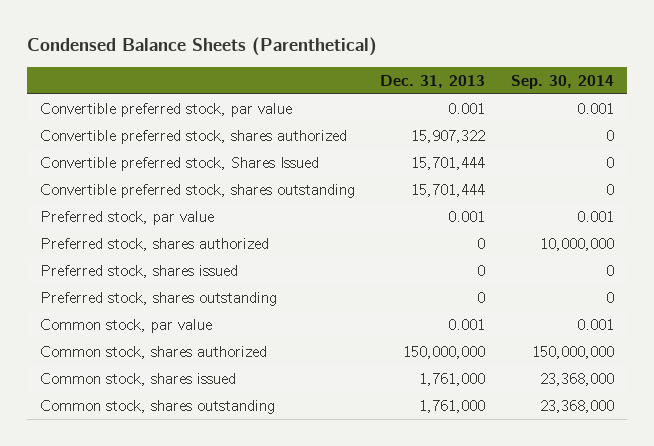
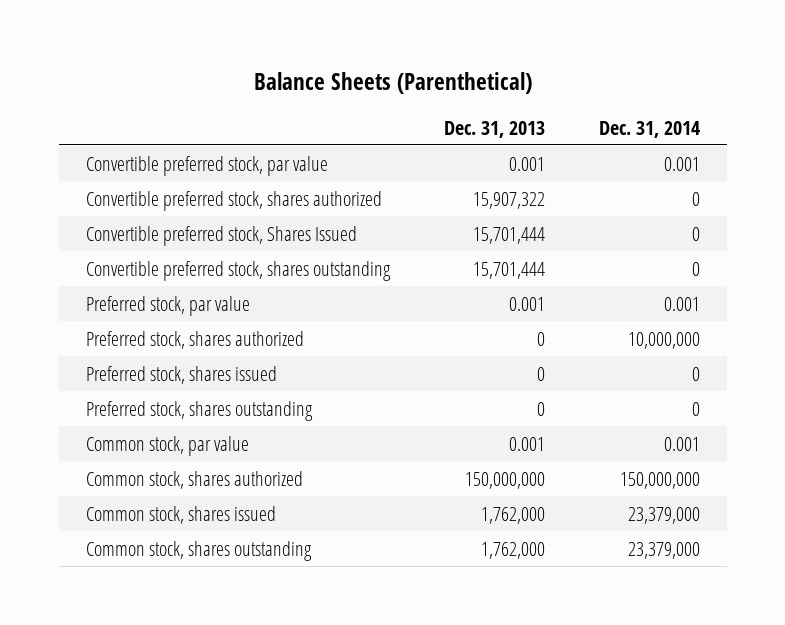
- Condensed Balance Sheets (Parenthetical)
+ Balance Sheets (Parenthetical)
- | Dec. 31, 2013 | Sep. 30, 2014
+ | Dec. 31, 2013 | Dec. 31, 2014
- Common stock, shares issued | 1,761,000 | 23,368,000
- Common stock, shares outstanding | 1,761,000 | 23,368,000
+ Common stock, shares issued | 1,762,000 | 23,379,000
+ Common stock, shares outstanding | 1,762,000 | 23,379,000

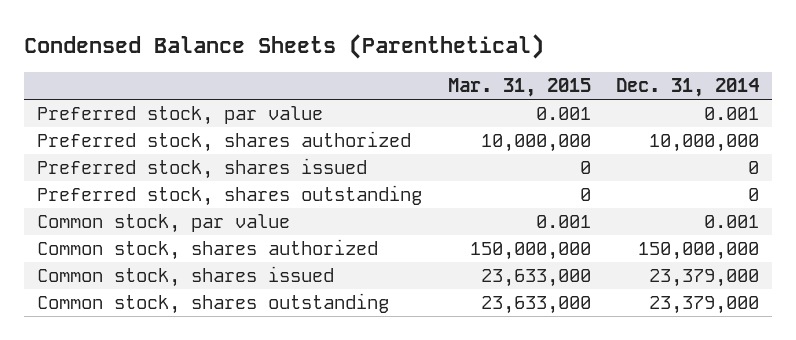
- Balance Sheets (Parenthetical)
+ Condensed Balance Sheets (Parenthetical)
- | Dec. 31, 2013 | Dec. 31, 2014
+ | Mar. 31, 2015 | Dec. 31, 2014
- Convertible preferred stock, par value | 0.001 | 0.001
- Convertible preferred stock, shares authorized | 15,907,322 | 0
- Convertible preferred stock, Shares Issued | 15,701,444 | 0
- Convertible preferred stock, shares outstanding | 15,701,444 | 0

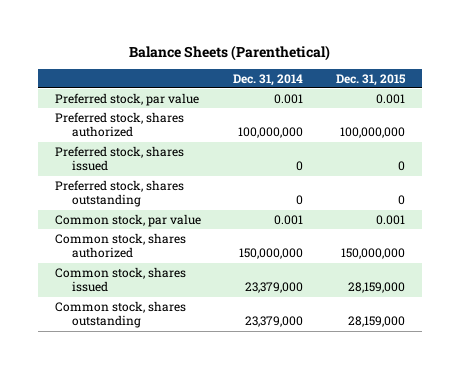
- Condensed Balance Sheets (Parenthetical)
+ Balance Sheets (Parenthetical)
- | Mar. 31, 2015 | Dec. 31, 2014
+ | Dec. 31, 2014 | Dec. 31, 2015
- Preferred stock, shares authorized | 10,000,000 | 10,000,000
+ Preferred stock, shares authorized | 100,000,000 | 100,000,000

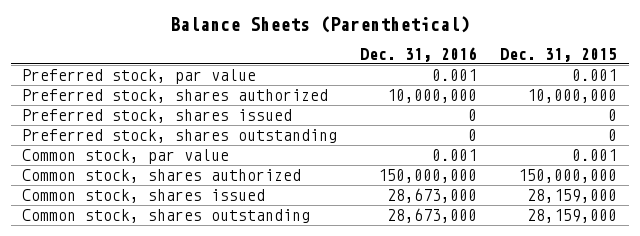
- | Dec. 31, 2014 | Dec. 31, 2015
+ | Dec. 31, 2016 | Dec. 31, 2015
- Preferred stock, shares authorized | 100,000,000 | 100,000,000
+ Preferred stock, shares authorized | 10,000,000 | 10,000,000

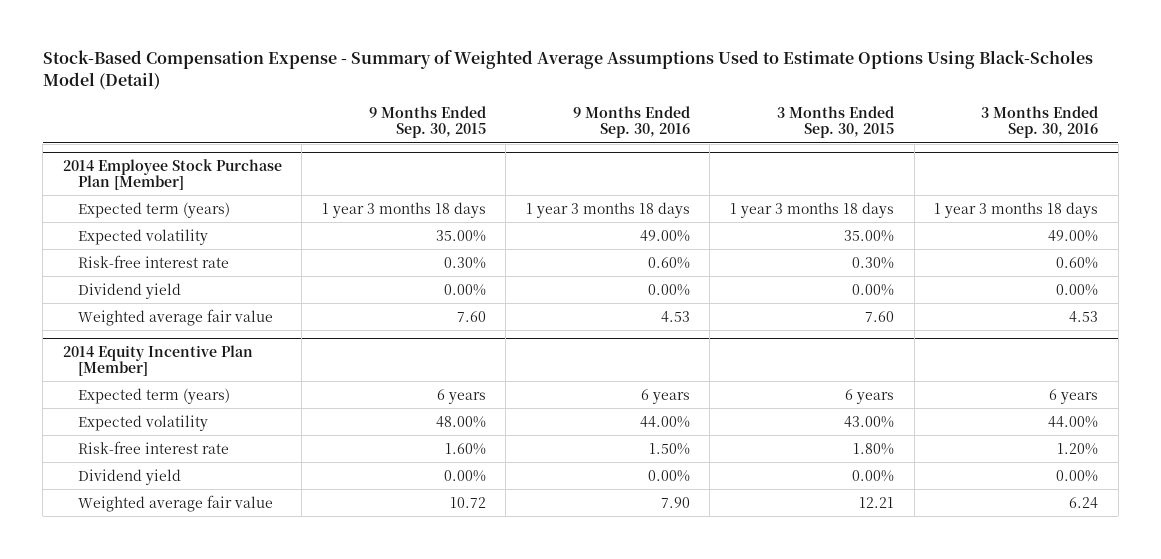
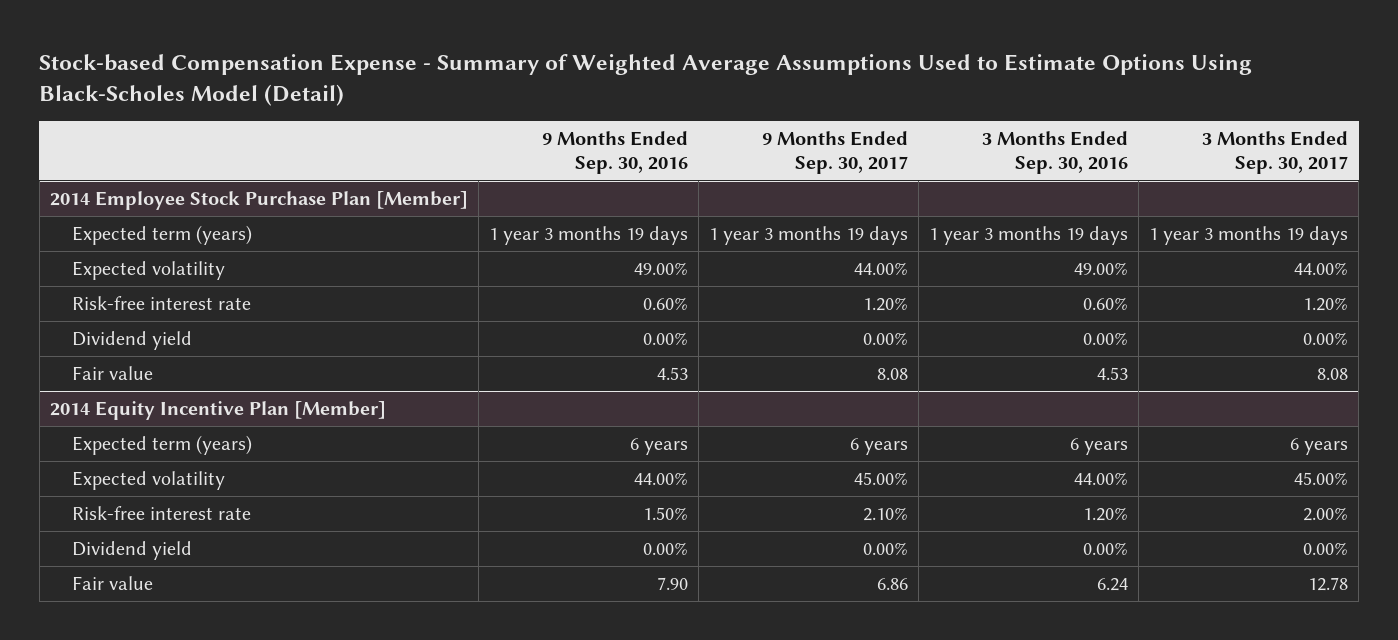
- Stock-Based Compensation Expense - Summary of Weighted Average Assumptions Used to Estimate Options Using Black-Scholes Model (Detail)
+ Stock-based Compensation Expense - Summary of Weighted Average Assumptions Used to Estimate Options Using Black-Scholes Model (Detail)
- | 9 Months Ended Sep. 30, 2015 | 9 Months Ended Sep. 30, 2016 | 3 Months Ended Sep. 30, 2015 | 3 Months Ended Sep. 30, 2016
+ | 9 Months Ended Sep. 30, 2016 | 9 Months Ended Sep. 30, 2017 | 3 Months Ended Sep. 30, 2016 | 3 Months Ended Sep. 30, 2017
@ 2014 Employee Stock Purchase Plan [Member]
- Expected term (years) | 1 year 3 months 18 days | 1 year 3 months 18 days | 1 year 3 months 18 days | 1 year 3 months 18 days
+ Expected term (years) | 1 year 3 months 19 days | 1 year 3 months 19 days | 1 year 3 months 19 days | 1 year 3 months 19 days
- Weighted average fair value | 7.60 | 4.53 | 7.60 | 4.53
+ Fair value | 4.53 | 8.08 | 4.53 | 8.08
@ 2014 Equity Incentive Plan [Member]
- Weighted average fair value | 10.72 | 7.90 | 12.21 | 6.24
+ Fair value | 7.90 | 6.86 | 6.24 | 12.78

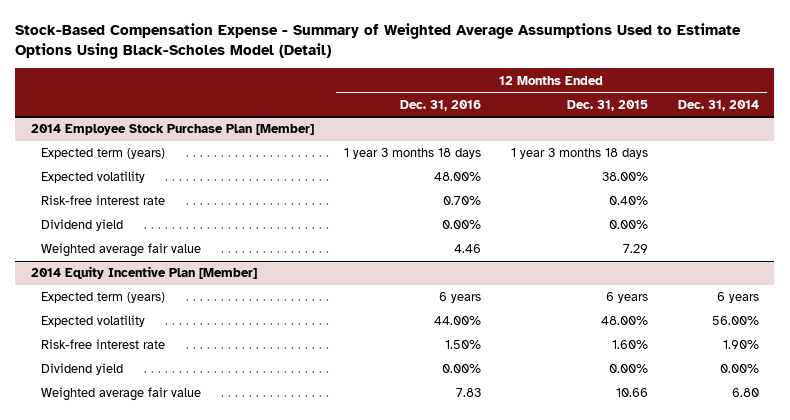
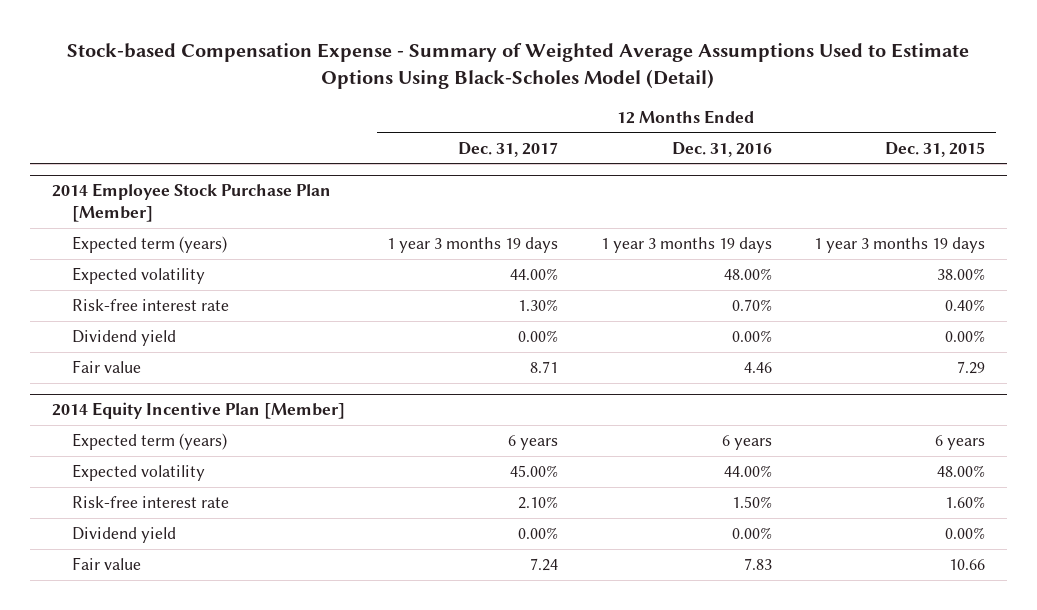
- Stock-Based Compensation Expense - Summary of Weighted Average Assumptions Used to Estimate Options Using Black-Scholes Model (Detail)
+ Stock-based Compensation Expense - Summary of Weighted Average Assumptions Used to Estimate Options Using Black-Scholes Model (Detail)
- | 12 Months Ended Dec. 31, 2016 | 12 Months Ended Dec. 31, 2015 | 12 Months Ended Dec. 31, 2014
+ | 12 Months Ended Dec. 31, 2017 | 12 Months Ended Dec. 31, 2016 | 12 Months Ended Dec. 31, 2015
@ 2014 Employee Stock Purchase Plan [Member]
- Expected term (years) | 1 year 3 months 18 days | 1 year 3 months 18 days |
+ Expected term (years) | 1 year 3 months 19 days | 1 year 3 months 19 days | 1 year 3 months 19 days
- Weighted average fair value | 4.46 | 7.29 |
+ Fair value | 8.71 | 4.46 | 7.29
@ 2014 Equity Incentive Plan [Member]
- Weighted average fair value | 7.83 | 10.66 | 6.80
+ Fair value | 7.24 | 7.83 | 10.66

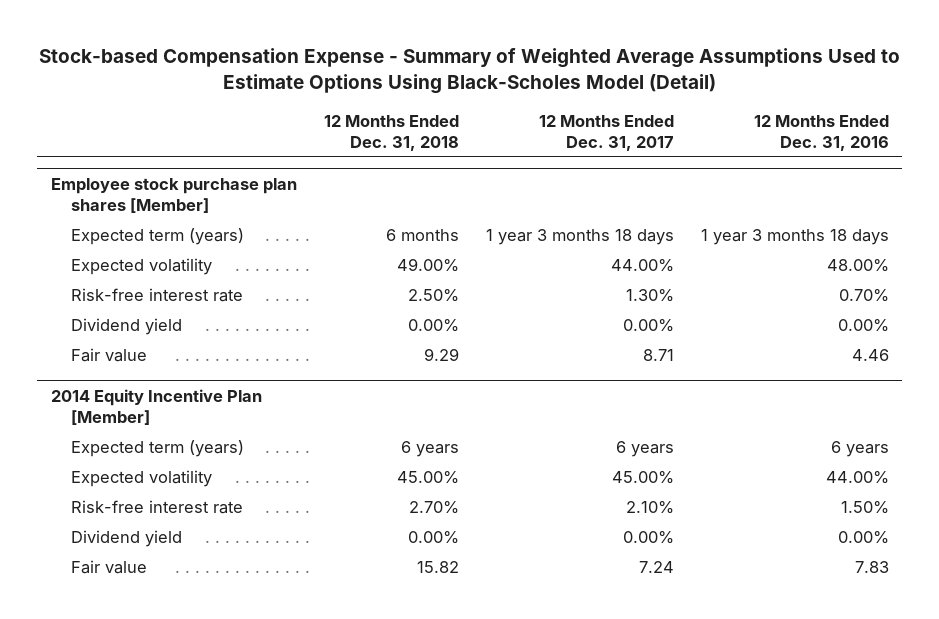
- | 12 Months Ended Dec. 31, 2017 | 12 Months Ended Dec. 31, 2016 | 12 Months Ended Dec. 31, 2015
+ | 12 Months Ended Dec. 31, 2018 | 12 Months Ended Dec. 31, 2017 | 12 Months Ended Dec. 31, 2016
- 2014 Employee Stock Purchase Plan [Member]
- Expected term (years) | 1 year 3 months 19 days | 1 year 3 months 19 days | 1 year 3 months 19 days
+ Employee stock purchase plan shares [Member]
+ Expected term (years) | 6 months | 1 year 3 months 18 days | 1 year 3 months 18 days

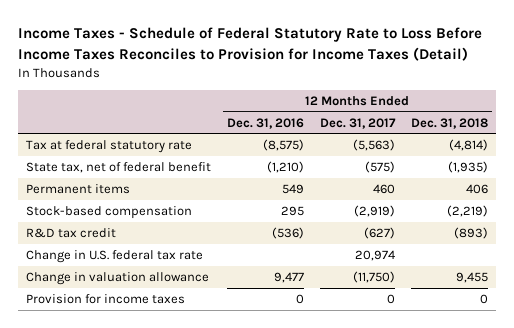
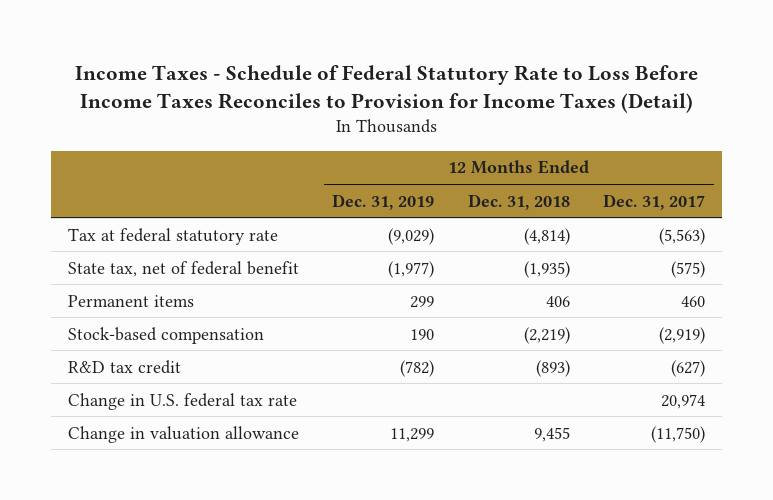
- | 12 Months Ended Dec. 31, 2016 | 12 Months Ended Dec. 31, 2017 | 12 Months Ended Dec. 31, 2018
+ | 12 Months Ended Dec. 31, 2019 | 12 Months Ended Dec. 31, 2018 | 12 Months Ended Dec. 31, 2017
- Provision for income taxes | 0 | 0 | 0

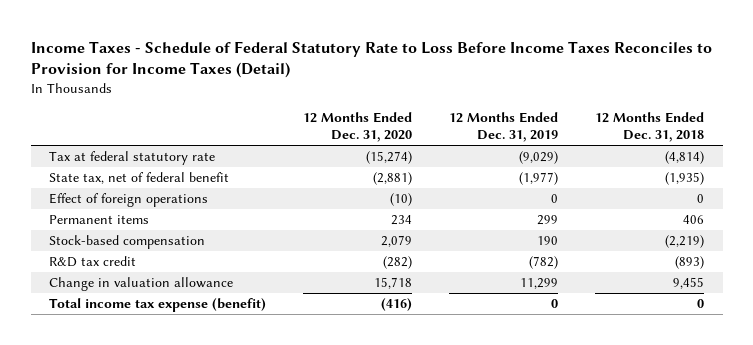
- | 12 Months Ended Dec. 31, 2019 | 12 Months Ended Dec. 31, 2018 | 12 Months Ended Dec. 31, 2017
+ | 12 Months Ended Dec. 31, 2020 | 12 Months Ended Dec. 31, 2019 | 12 Months Ended Dec. 31, 2018
+ Effect of foreign operations | (10) | 0 | 0
- Change in U.S. federal tax rate | | | 20,974
+ Total income tax expense (benefit) | (416) | 0 | 0

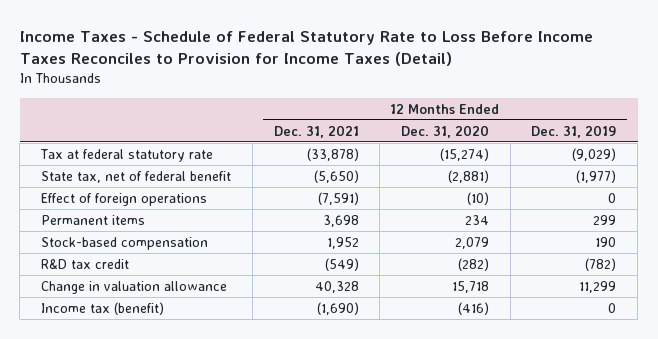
- | 12 Months Ended Dec. 31, 2020 | 12 Months Ended Dec. 31, 2019 | 12 Months Ended Dec. 31, 2018
+ | 12 Months Ended Dec. 31, 2021 | 12 Months Ended Dec. 31, 2020 | 12 Months Ended Dec. 31, 2019
- Total income tax expense (benefit) | (416) | 0 | 0
+ Income tax (benefit) | (1,690) | (416) | 0

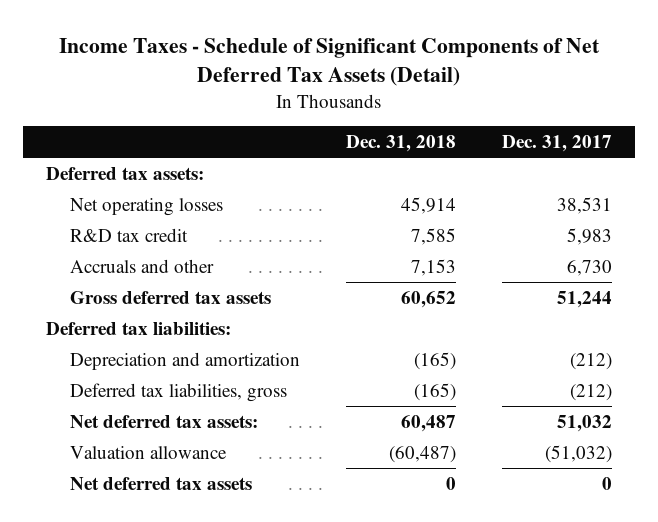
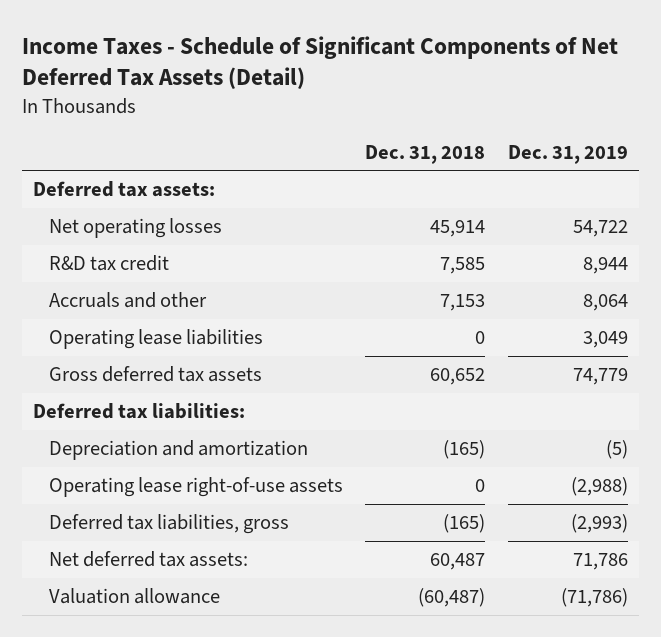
- | Dec. 31, 2018 | Dec. 31, 2017
+ | Dec. 31, 2018 | Dec. 31, 2019
+ Operating lease liabilities | 0 | 3,049
+ Operating lease right-of-use assets | 0 | (2,988)
- Net deferred tax assets | 0 | 0

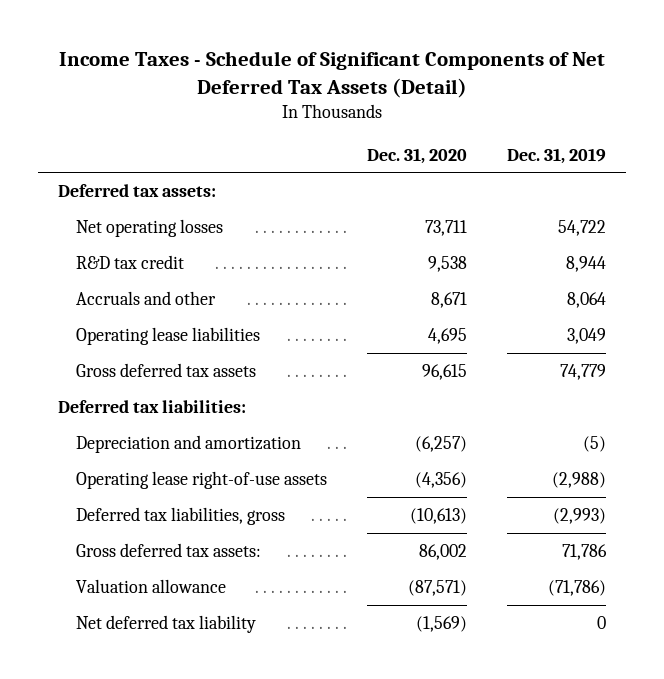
- | Dec. 31, 2018 | Dec. 31, 2019
+ | Dec. 31, 2020 | Dec. 31, 2019
- Net deferred tax assets: | 60,487 | 71,786
+ Gross deferred tax assets: | 86,002 | 71,786
+ Net deferred tax liability | (1,569) | 0

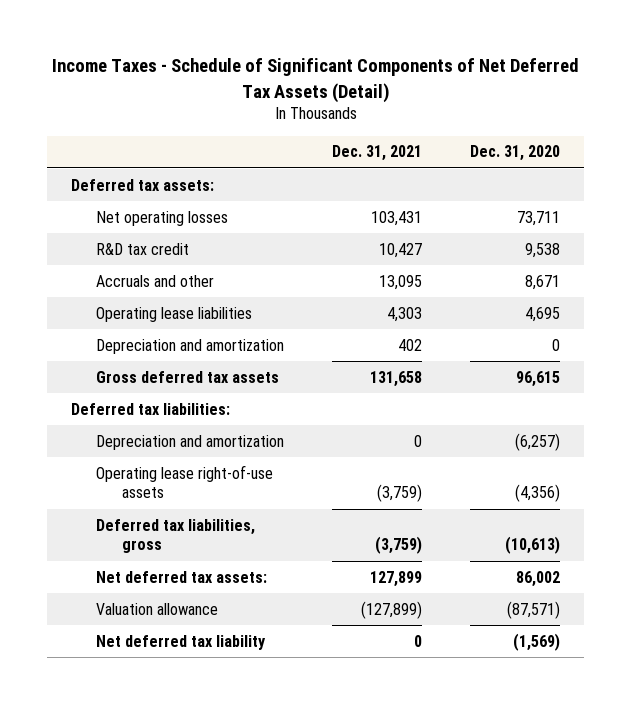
- | Dec. 31, 2020 | Dec. 31, 2019
+ | Dec. 31, 2021 | Dec. 31, 2020
+ Depreciation and amortization | 402 | 0
- Gross deferred tax assets: | 86,002 | 71,786
+ Net deferred tax assets: | 127,899 | 86,002

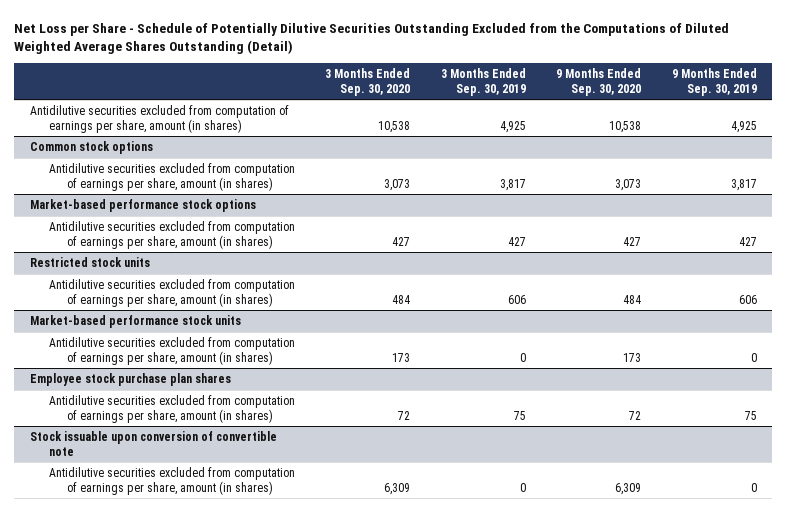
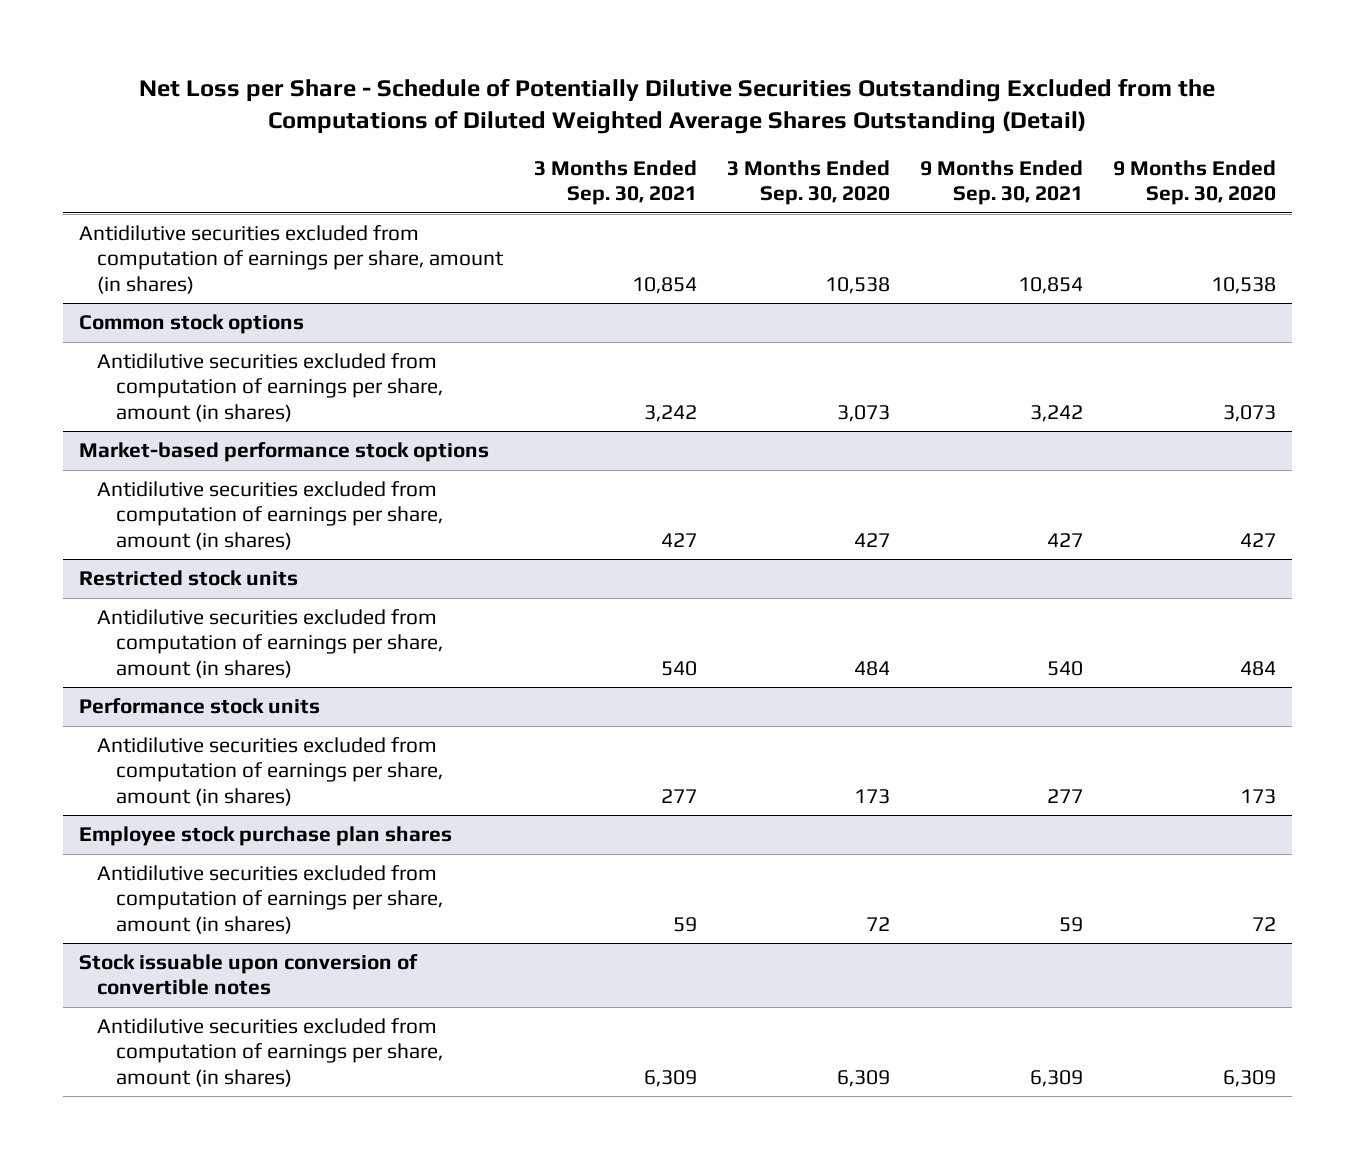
- | 3 Months Ended Sep. 30, 2020 | 3 Months Ended Sep. 30, 2019 | 9 Months Ended Sep. 30, 2020 | 9 Months Ended Sep. 30, 2019
+ | 3 Months Ended Sep. 30, 2021 | 3 Months Ended Sep. 30, 2020 | 9 Months Ended Sep. 30, 2021 | 9 Months Ended Sep. 30, 2020
- Market-based performance stock units
+ Performance stock units
- Stock issuable upon conversion of convertible note
+ Stock issuable upon conversion of convertible notes

